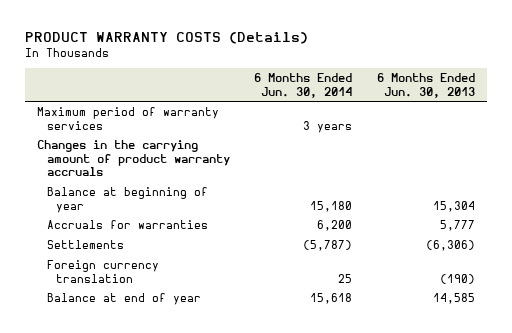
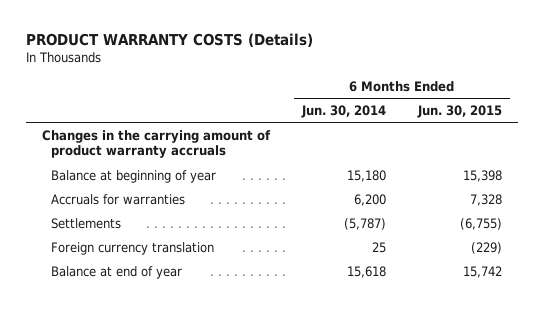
- | 6 Months Ended Jun. 30, 2014 | 6 Months Ended Jun. 30, 2013
+ | 6 Months Ended Jun. 30, 2014 | 6 Months Ended Jun. 30, 2015
- Maximum period of warranty services | 3 years |

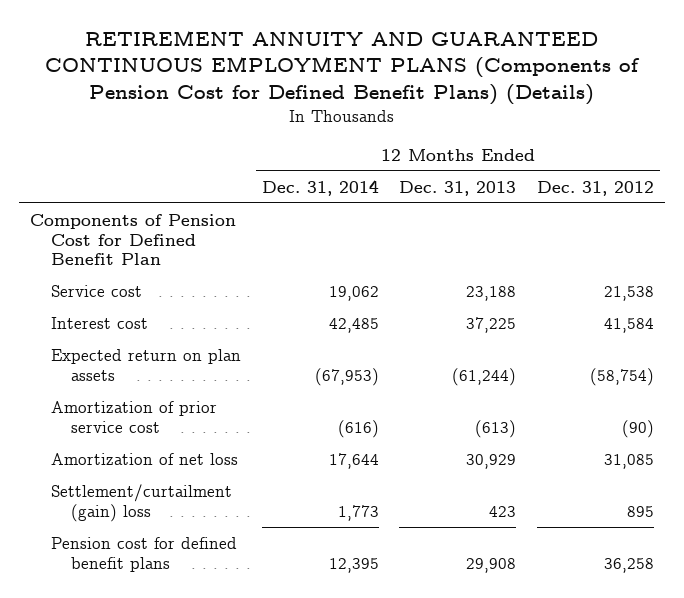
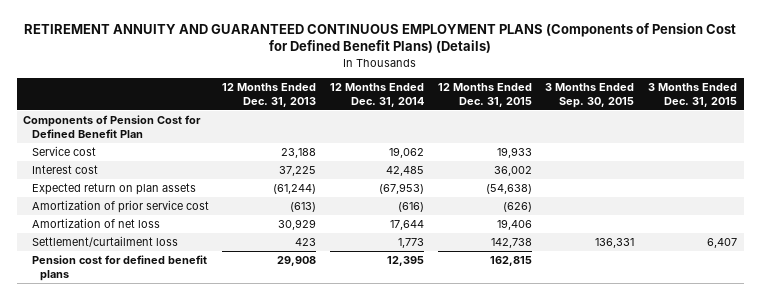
- | 12 Months Ended Dec. 31, 2014 | 12 Months Ended Dec. 31, 2013 | 12 Months Ended Dec. 31, 2012
+ | 12 Months Ended Dec. 31, 2013 | 12 Months Ended Dec. 31, 2014 | 12 Months Ended Dec. 31, 2015 | 3 Months Ended Sep. 30, 2015 | 3 Months Ended Dec. 31, 2015
- Settlement/curtailment (gain) loss | 1,773 | 423 | 895
+ Settlement/curtailment loss | 423 | 1,773 | 142,738 | 136,331 | 6,407

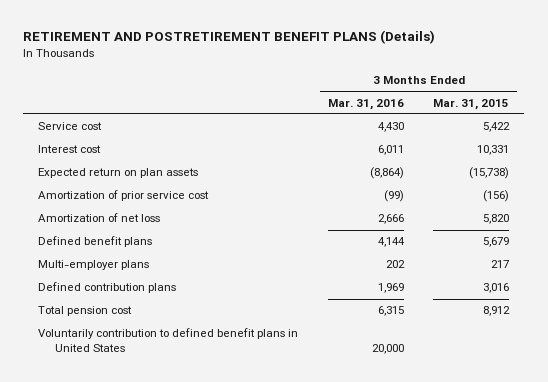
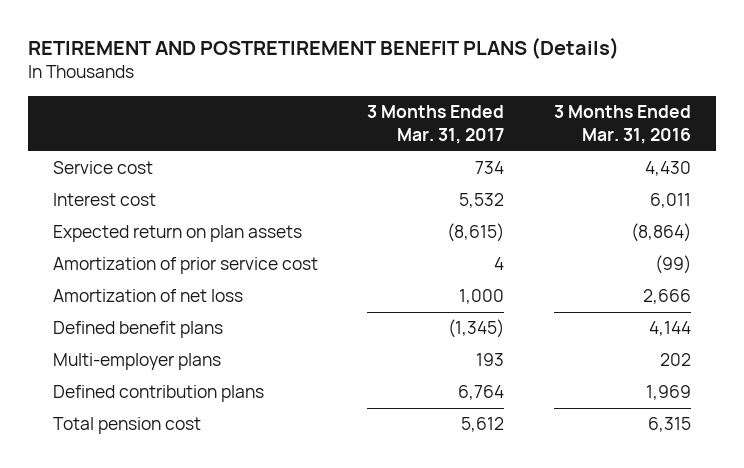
- | 3 Months Ended Mar. 31, 2016 | 3 Months Ended Mar. 31, 2015
+ | 3 Months Ended Mar. 31, 2017 | 3 Months Ended Mar. 31, 2016
- Voluntarily contribution to defined benefit plans in United States | 20,000 |

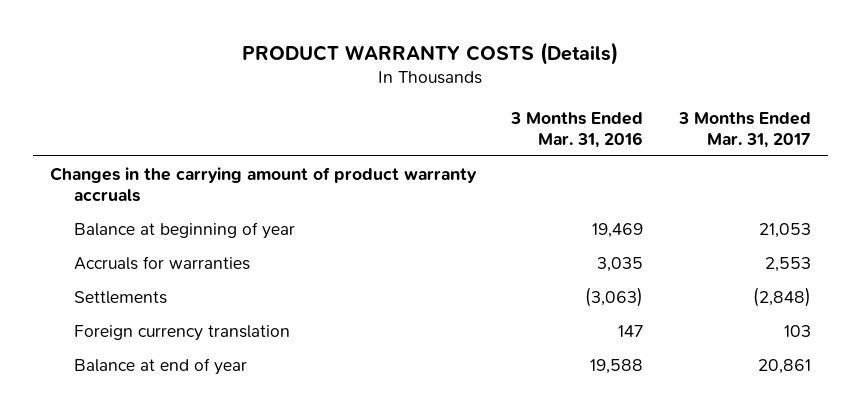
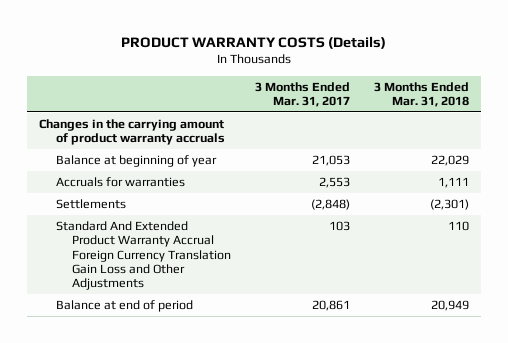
- | 3 Months Ended Mar. 31, 2016 | 3 Months Ended Mar. 31, 2017
+ | 3 Months Ended Mar. 31, 2017 | 3 Months Ended Mar. 31, 2018
- Foreign currency translation | 147 | 103
- Balance at end of year | 19,588 | 20,861
+ Standard And Extended Product Warranty Accrual Foreign Currency Translation Gain Loss and Other Adjustments | 103 | 110
+ Balance at end of period | 20,861 | 20,949

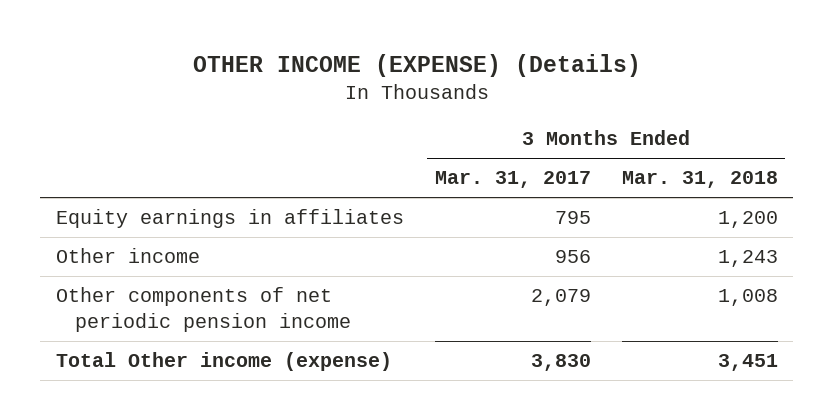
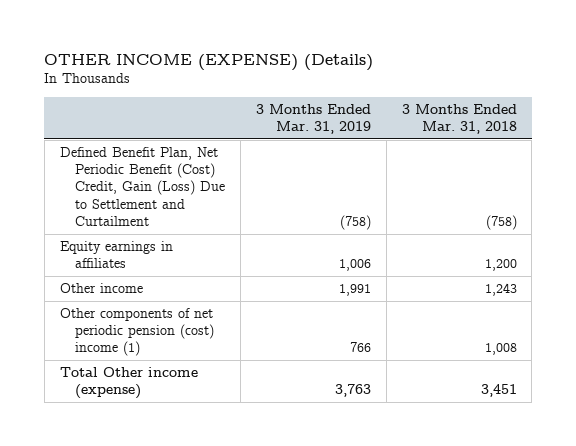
- | 3 Months Ended Mar. 31, 2017 | 3 Months Ended Mar. 31, 2018
+ | 3 Months Ended Mar. 31, 2019 | 3 Months Ended Mar. 31, 2018
+ Defined Benefit Plan, Net Periodic Benefit (Cost) Credit, Gain (Loss) Due to Settlement and Curtailment | (758) | (758)
- Other components of net periodic pension income | 2,079 | 1,008
+ Other components of net periodic pension (cost) income (1) | 766 | 1,008

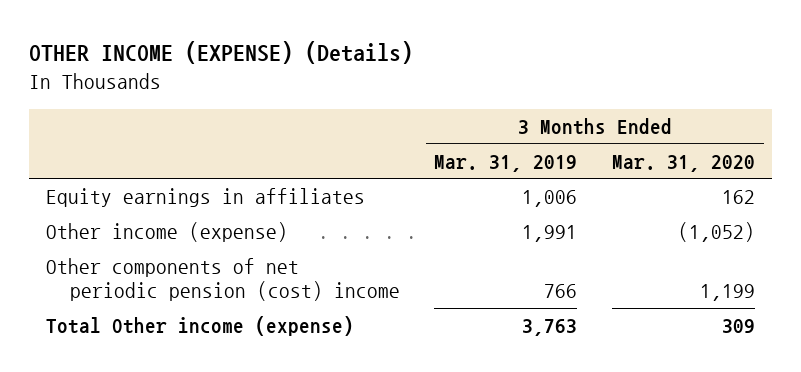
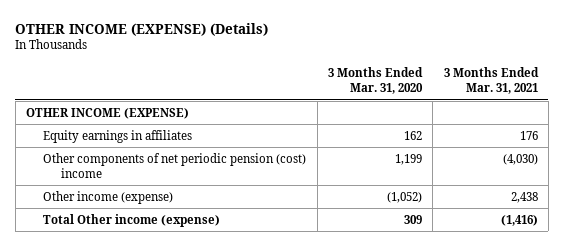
- | 3 Months Ended Mar. 31, 2019 | 3 Months Ended Mar. 31, 2020
+ | 3 Months Ended Mar. 31, 2020 | 3 Months Ended Mar. 31, 2021
+ OTHER INCOME (EXPENSE)
moved down: Other income (expense) | (1,052) | 2,438

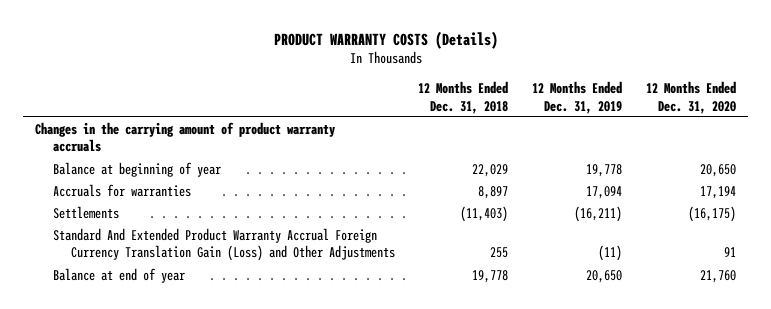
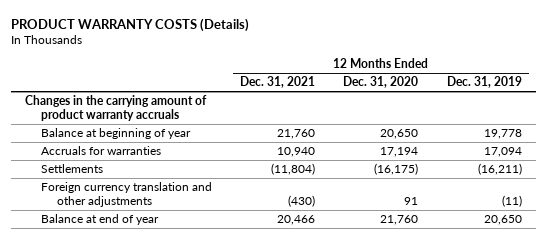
- | 12 Months Ended Dec. 31, 2018 | 12 Months Ended Dec. 31, 2019 | 12 Months Ended Dec. 31, 2020
+ | 12 Months Ended Dec. 31, 2021 | 12 Months Ended Dec. 31, 2020 | 12 Months Ended Dec. 31, 2019
- Standard And Extended Product Warranty Accrual Foreign Currency Translation Gain (Loss) and Other Adjustments | 255 | (11) | 91
+ Foreign currency translation and other adjustments | (430) | 91 | (11)

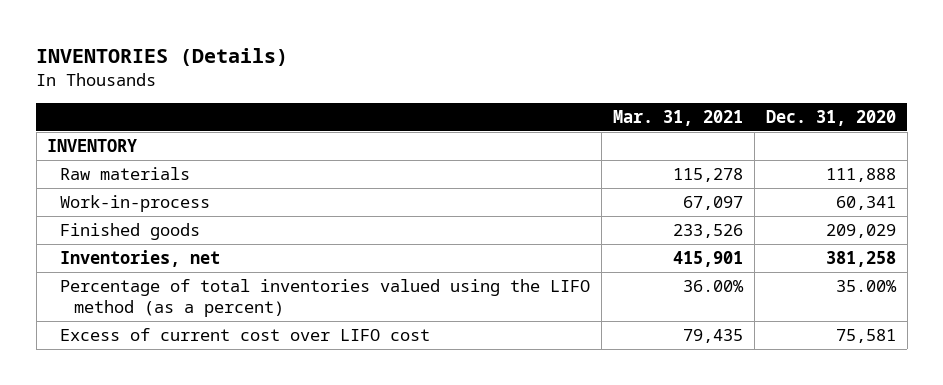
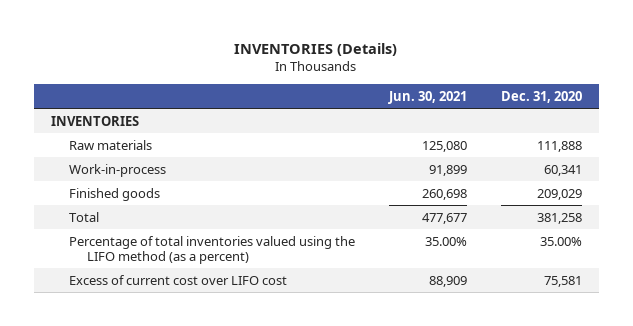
- | Mar. 31, 2021 | Dec. 31, 2020
+ | Jun. 30, 2021 | Dec. 31, 2020
- INVENTORY
+ INVENTORIES
- Inventories, net | 415,901 | 381,258
+ Total | 477,677 | 381,258

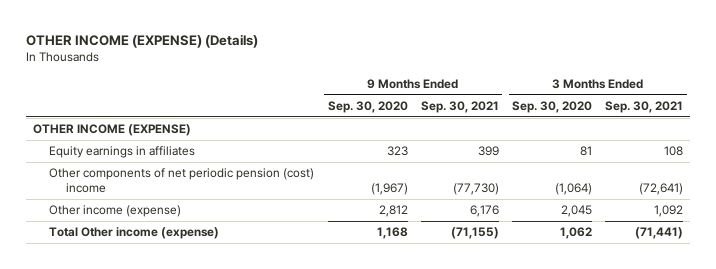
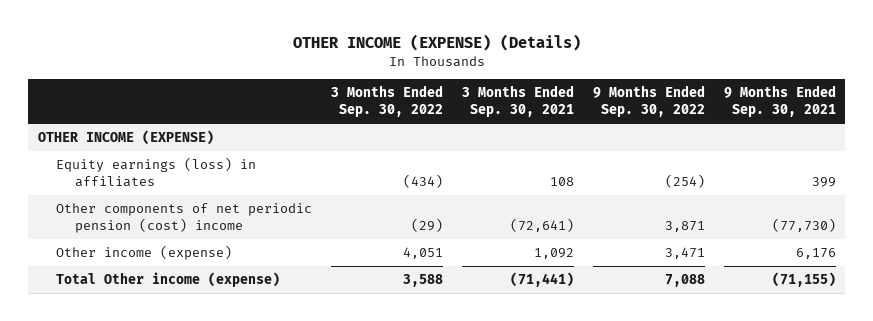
- | 9 Months Ended Sep. 30, 2020 | 9 Months Ended Sep. 30, 2021 | 3 Months Ended Sep. 30, 2020 | 3 Months Ended Sep. 30, 2021
+ | 3 Months Ended Sep. 30, 2022 | 3 Months Ended Sep. 30, 2021 | 9 Months Ended Sep. 30, 2022 | 9 Months Ended Sep. 30, 2021
- Equity earnings in affiliates | 323 | 399 | 81 | 108
+ Equity earnings (loss) in affiliates | (434) | 108 | (254) | 399

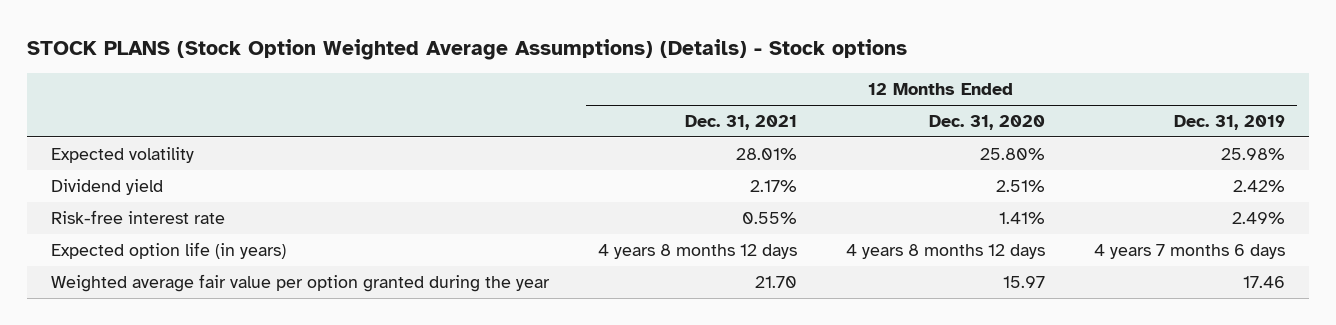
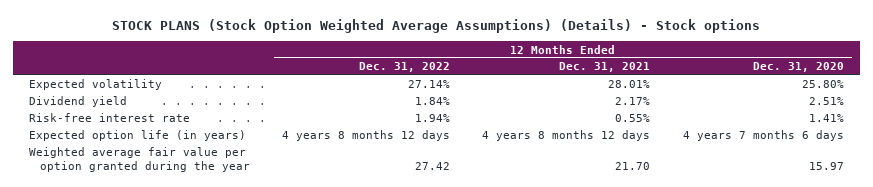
- | 12 Months Ended Dec. 31, 2021 | 12 Months Ended Dec. 31, 2020 | 12 Months Ended Dec. 31, 2019
+ | 12 Months Ended Dec. 31, 2022 | 12 Months Ended Dec. 31, 2021 | 12 Months Ended Dec. 31, 2020
- Expected option life (in years) | 4 years 8 months 12 days | 4 years 8 months 12 days | 4 years 7 months 6 days
+ Expected option life (in years) | 4 years 8 months 12 days | 4 years 8 months 12 days | 4 years 7 months 6 days

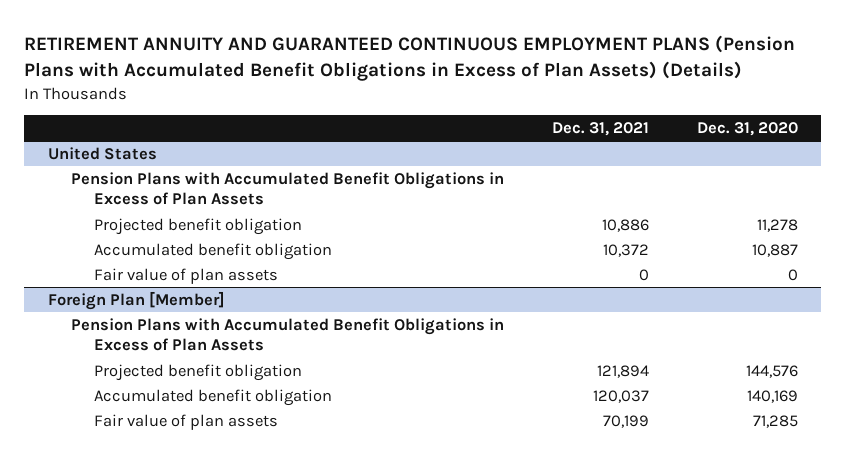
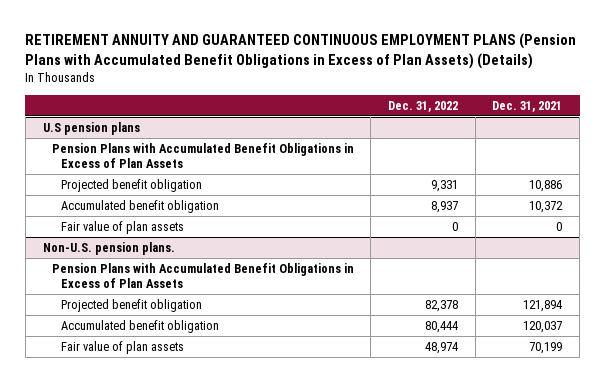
- | Dec. 31, 2021 | Dec. 31, 2020
+ | Dec. 31, 2022 | Dec. 31, 2021
- United States
+ U.S pension plans
- Foreign Plan [Member]
+ Non-U.S. pension plans.

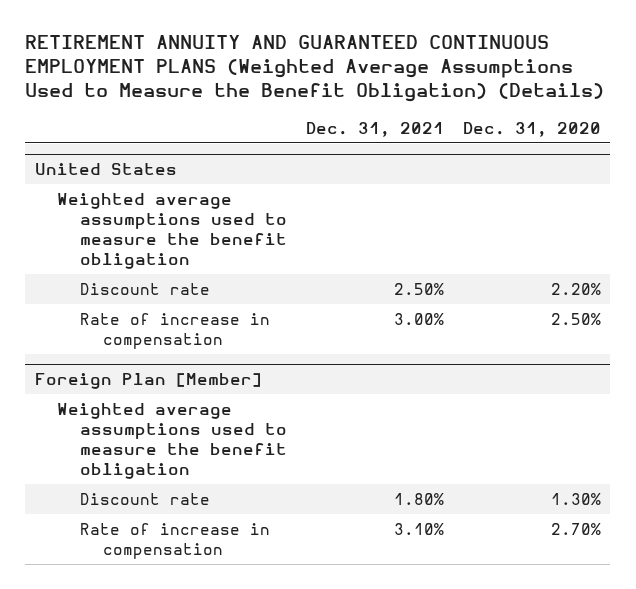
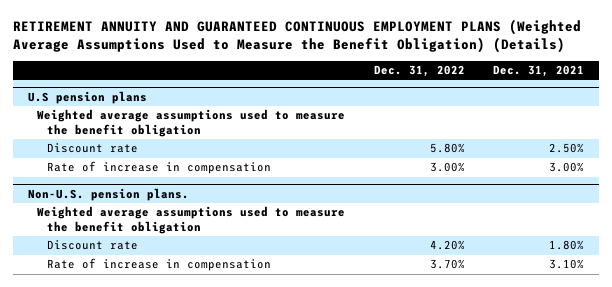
- | Dec. 31, 2021 | Dec. 31, 2020
+ | Dec. 31, 2022 | Dec. 31, 2021
- United States
+ U.S pension plans
- Foreign Plan [Member]
+ Non-U.S. pension plans.

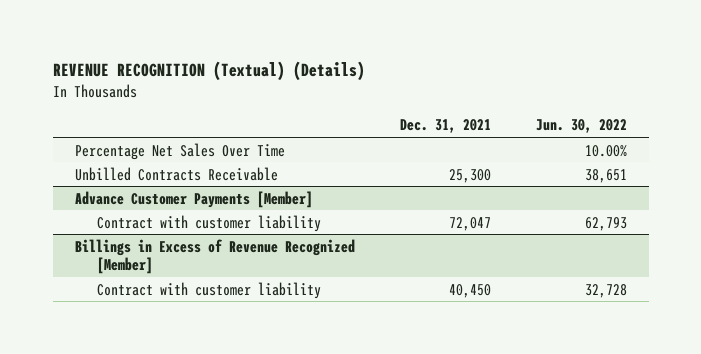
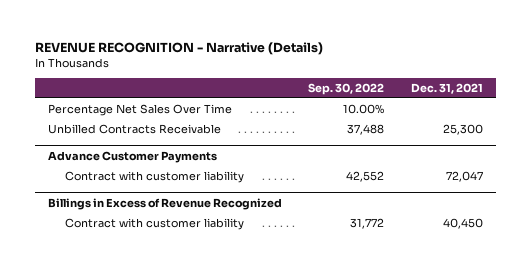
- REVENUE RECOGNITION (Textual) (Details)
+ REVENUE RECOGNITION - Narrative (Details)
- | Dec. 31, 2021 | Jun. 30, 2022
+ | Sep. 30, 2022 | Dec. 31, 2021
- Advance Customer Payments [Member]
+ Advance Customer Payments
- Billings in Excess of Revenue Recognized [Member]
+ Billings in Excess of Revenue Recognized

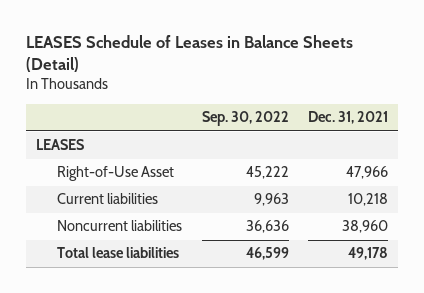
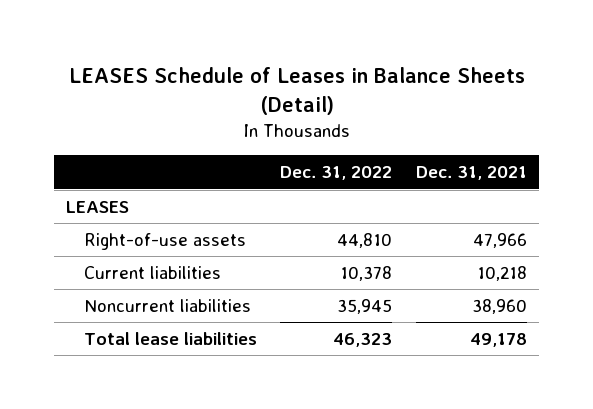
- | Sep. 30, 2022 | Dec. 31, 2021
+ | Dec. 31, 2022 | Dec. 31, 2021
- Right-of-Use Asset | 45,222 | 47,966
+ Right-of-use assets | 44,810 | 47,966

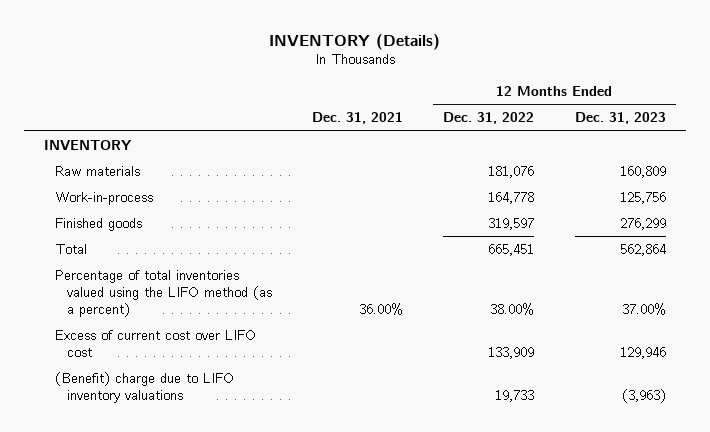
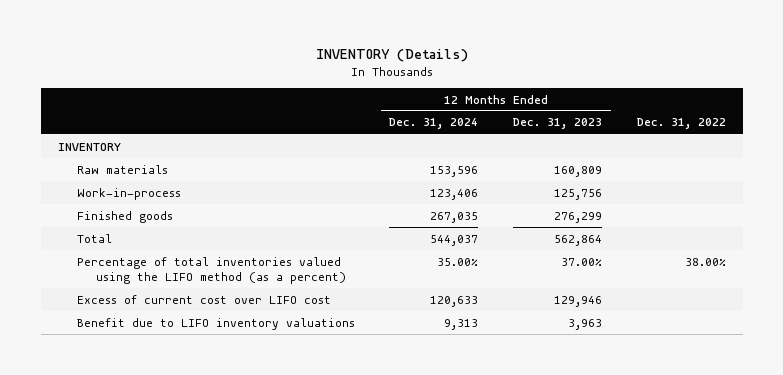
- | Dec. 31, 2021 | 12 Months Ended Dec. 31, 2022 | 12 Months Ended Dec. 31, 2023
+ | 12 Months Ended Dec. 31, 2024 | 12 Months Ended Dec. 31, 2023 | Dec. 31, 2022
- (Benefit) charge due to LIFO inventory valuations | | 19,733 | (3,963)
+ Benefit due to LIFO inventory valuations | 9,313 | 3,963 |

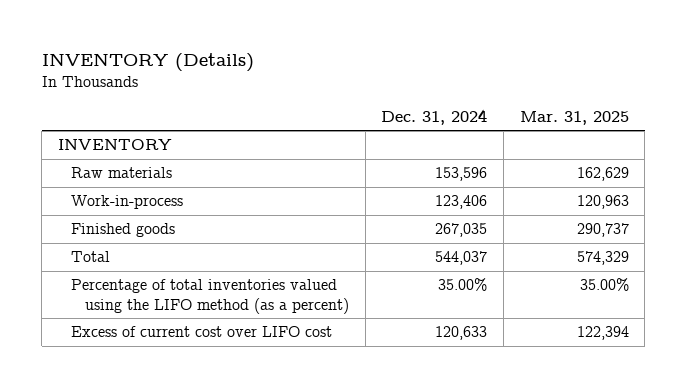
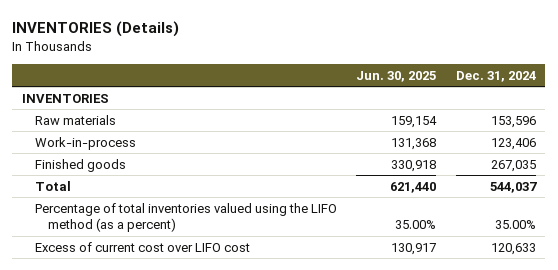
- INVENTORY (Details)
+ INVENTORIES (Details)
- | Dec. 31, 2024 | Mar. 31, 2025
+ | Jun. 30, 2025 | Dec. 31, 2024
- INVENTORY
+ INVENTORIES

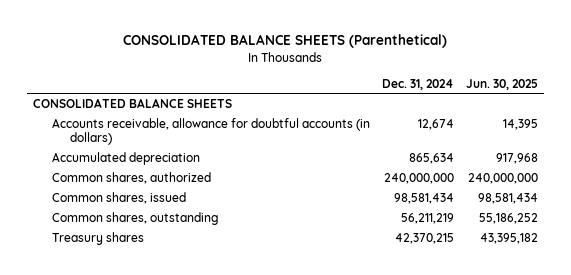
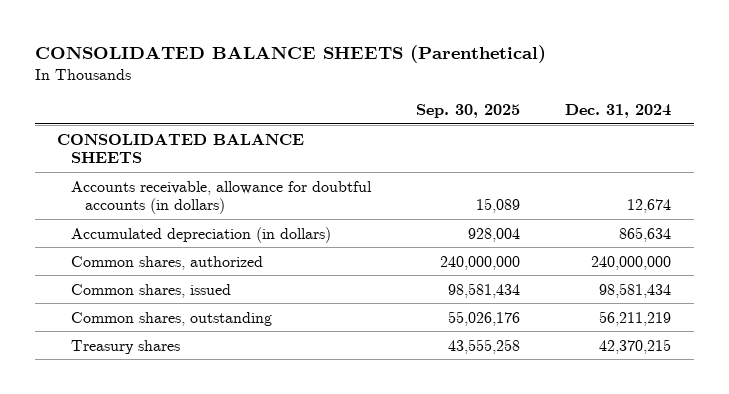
- | Dec. 31, 2024 | Jun. 30, 2025
+ | Sep. 30, 2025 | Dec. 31, 2024
- Accumulated depreciation | 865,634 | 917,968
+ Accumulated depreciation (in dollars) | 928,004 | 865,634

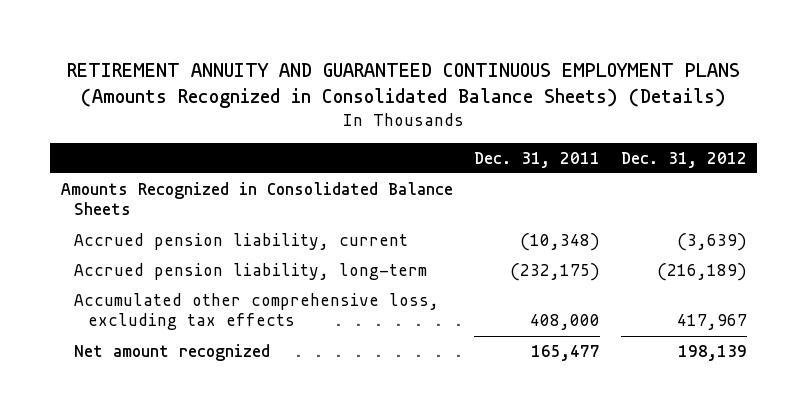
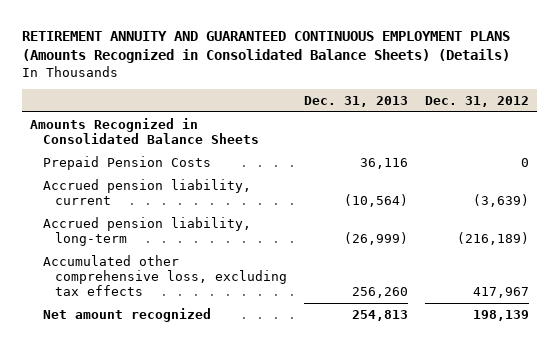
- | Dec. 31, 2011 | Dec. 31, 2012
+ | Dec. 31, 2013 | Dec. 31, 2012
+ Prepaid Pension Costs | 36,116 | 0

